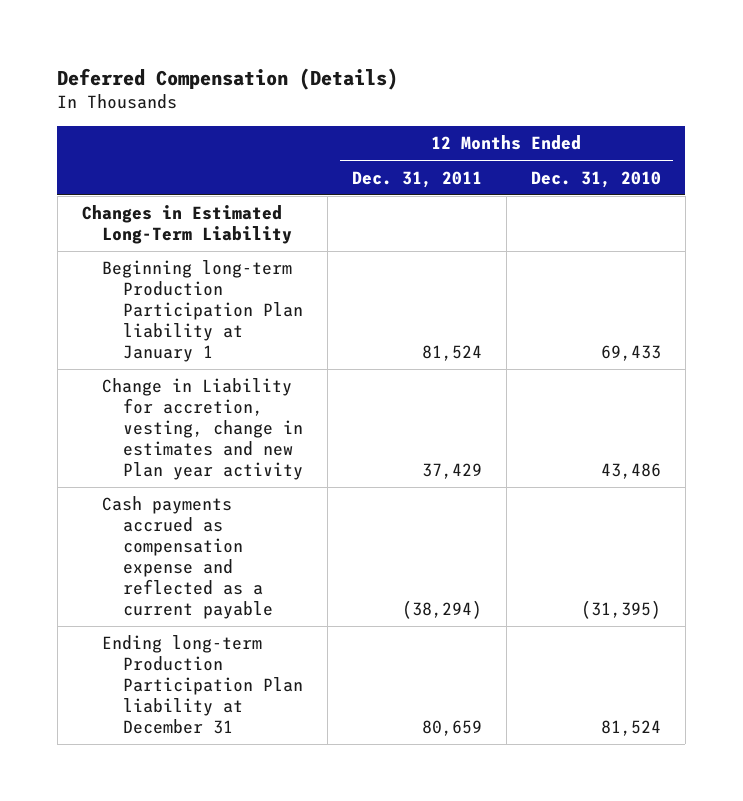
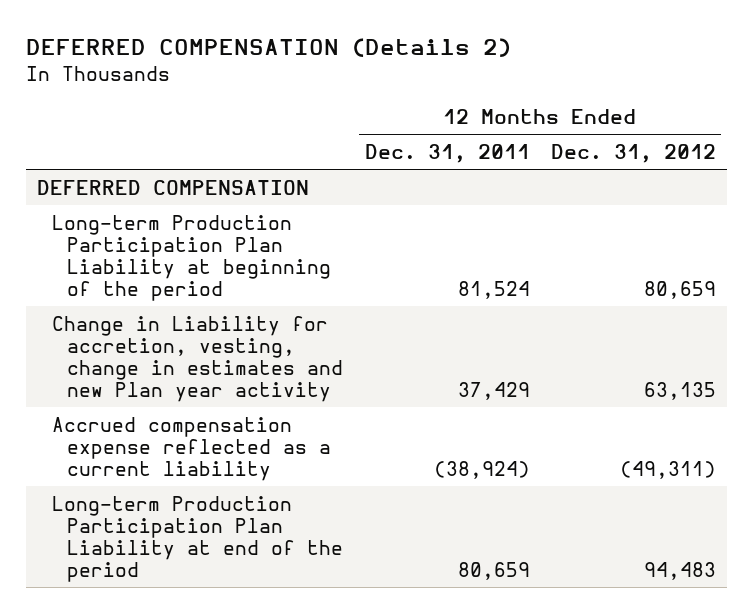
- Deferred Compensation (Details)
+ DEFERRED COMPENSATION (Details 2)
- | 12 Months Ended Dec. 31, 2011 | 12 Months Ended Dec. 31, 2010
+ | 12 Months Ended Dec. 31, 2011 | 12 Months Ended Dec. 31, 2012
- Changes in Estimated Long-Term Liability
- Beginning long-term Production Participation Plan liability at January 1 | 81,524 | 69,433
+ DEFERRED COMPENSATION
+ Long-term Production Participation Plan Liability at beginning of the period | 81,524 | 80,659
- Cash payments accrued as compensation expense and reflected as a current payable | (38,294) | (31,395)
- Ending long-term Production Participation Plan liability at December 31 | 80,659 | 81,524
+ Accrued compensation expense reflected as a current liability | (38,924) | (49,311)
+ Long-term Production Participation Plan Liability at end of the period | 80,659 | 94,483

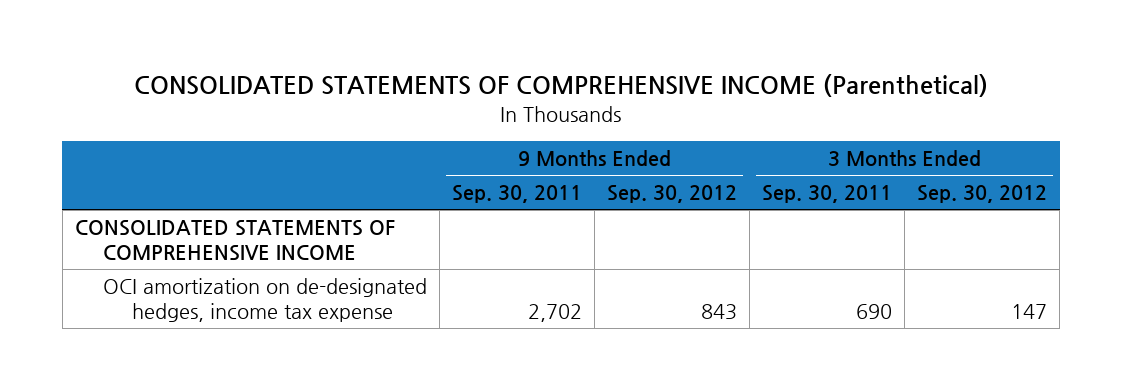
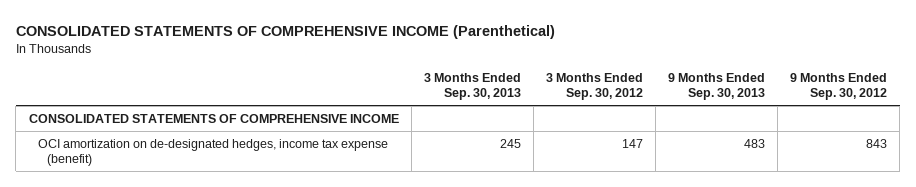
- | 9 Months Ended Sep. 30, 2011 | 9 Months Ended Sep. 30, 2012 | 3 Months Ended Sep. 30, 2011 | 3 Months Ended Sep. 30, 2012
+ | 3 Months Ended Sep. 30, 2013 | 3 Months Ended Sep. 30, 2012 | 9 Months Ended Sep. 30, 2013 | 9 Months Ended Sep. 30, 2012
- OCI amortization on de-designated hedges, income tax expense | 2,702 | 843 | 690 | 147
+ OCI amortization on de-designated hedges, income tax expense (benefit) | 245 | 147 | 483 | 843

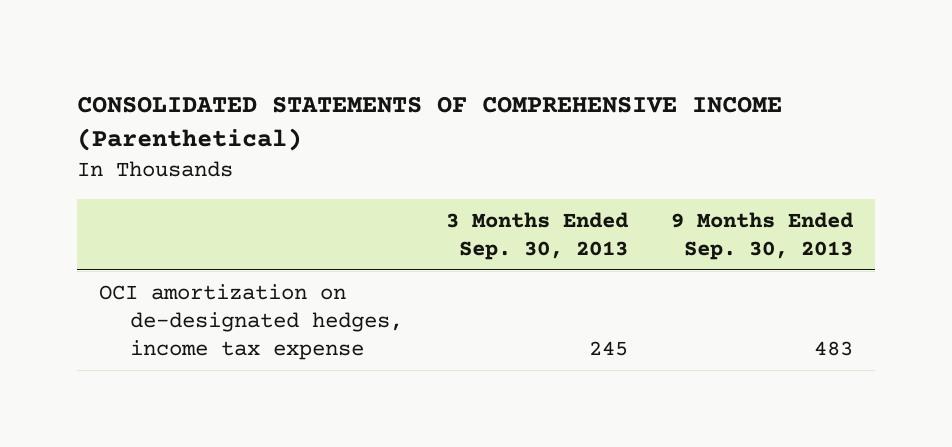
- | 3 Months Ended Sep. 30, 2013 | 3 Months Ended Sep. 30, 2012 | 9 Months Ended Sep. 30, 2013 | 9 Months Ended Sep. 30, 2012
+ | 3 Months Ended Sep. 30, 2013 | 9 Months Ended Sep. 30, 2013
- CONSOLIDATED STATEMENTS OF COMPREHENSIVE INCOME
- OCI amortization on de-designated hedges, income tax expense (benefit) | 245 | 147 | 483 | 843
+ OCI amortization on de-designated hedges, income tax expense | 245 | 483

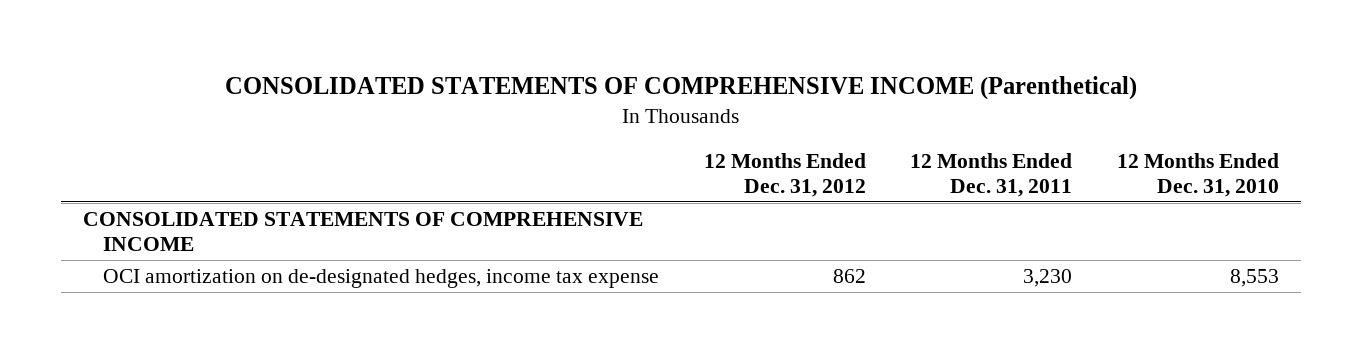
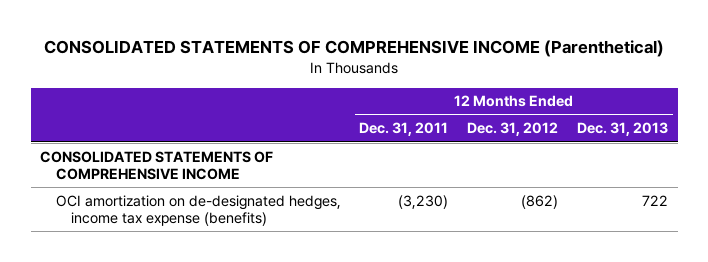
- | 12 Months Ended Dec. 31, 2012 | 12 Months Ended Dec. 31, 2011 | 12 Months Ended Dec. 31, 2010
+ | 12 Months Ended Dec. 31, 2011 | 12 Months Ended Dec. 31, 2012 | 12 Months Ended Dec. 31, 2013
- OCI amortization on de-designated hedges, income tax expense | 862 | 3,230 | 8,553
+ OCI amortization on de-designated hedges, income tax expense (benefits) | (3,230) | (862) | 722

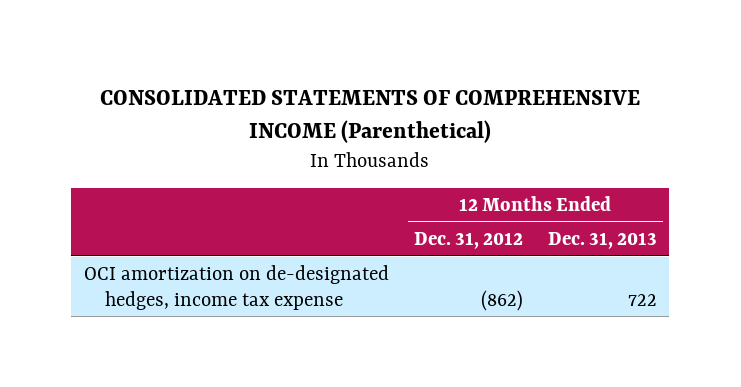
- | 12 Months Ended Dec. 31, 2011 | 12 Months Ended Dec. 31, 2012 | 12 Months Ended Dec. 31, 2013
+ | 12 Months Ended Dec. 31, 2012 | 12 Months Ended Dec. 31, 2013
- CONSOLIDATED STATEMENTS OF COMPREHENSIVE INCOME
- OCI amortization on de-designated hedges, income tax expense (benefits) | (3,230) | (862) | 722
+ OCI amortization on de-designated hedges, income tax expense | (862) | 722

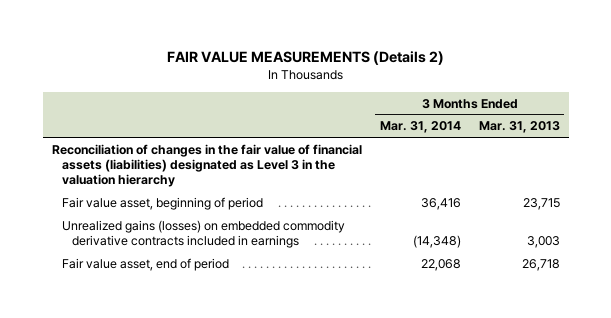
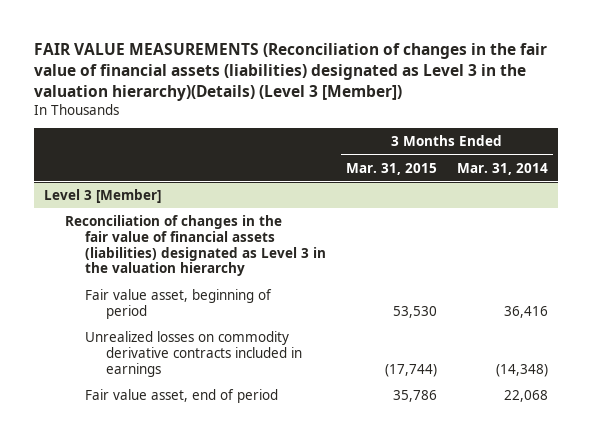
- FAIR VALUE MEASUREMENTS (Details 2)
+ FAIR VALUE MEASUREMENTS (Reconciliation of changes in the fair value of financial assets (liabilities) designated as Level 3 in the valuation hierarchy)(Details) (Level 3 [Member])
- | 3 Months Ended Mar. 31, 2014 | 3 Months Ended Mar. 31, 2013
+ | 3 Months Ended Mar. 31, 2015 | 3 Months Ended Mar. 31, 2014
+ Level 3 [Member]
- Unrealized gains (losses) on embedded commodity derivative contracts included in earnings | (14,348) | 3,003
+ Unrealized losses on commodity derivative contracts included in earnings | (17,744) | (14,348)

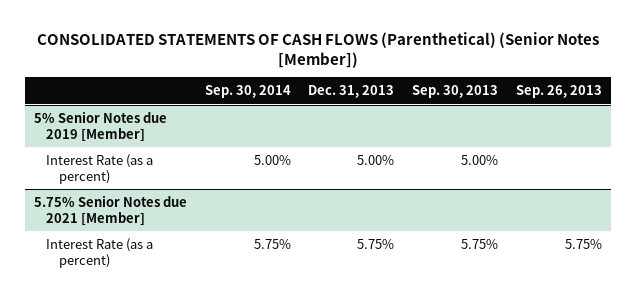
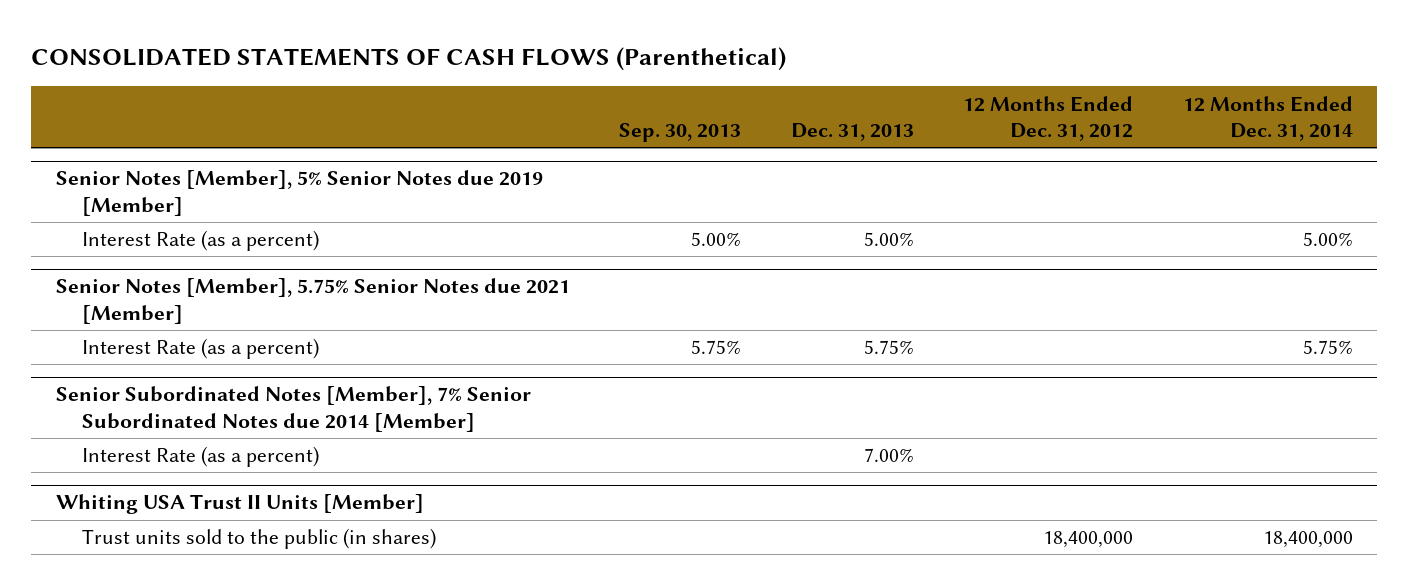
- CONSOLIDATED STATEMENTS OF CASH FLOWS (Parenthetical) (Senior Notes [Member])
+ CONSOLIDATED STATEMENTS OF CASH FLOWS (Parenthetical)
- | Sep. 30, 2014 | Dec. 31, 2013 | Sep. 30, 2013 | Sep. 26, 2013
+ | Sep. 30, 2013 | Dec. 31, 2013 | 12 Months Ended Dec. 31, 2012 | 12 Months Ended Dec. 31, 2014
- 5% Senior Notes due 2019 [Member]
+ Senior Notes [Member], 5% Senior Notes due 2019 [Member]
- 5.75% Senior Notes due 2021 [Member]
+ Senior Notes [Member], 5.75% Senior Notes due 2021 [Member]
+ Senior Subordinated Notes [Member], 7% Senior Subordinated Notes due 2014 [Member]
+ Interest Rate (as a percent) | | 7.00% | |
+ Whiting USA Trust II Units [Member]
+ Trust units sold to the public (in shares) | | | 18,400,000 | 18,400,000

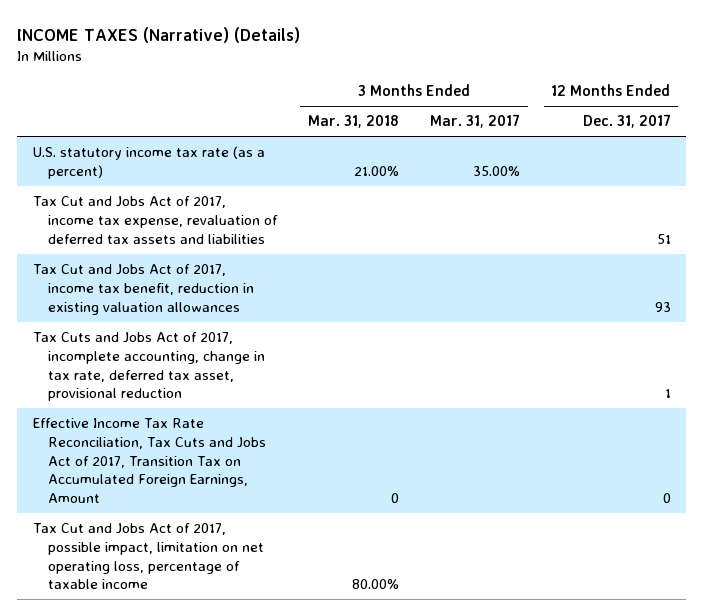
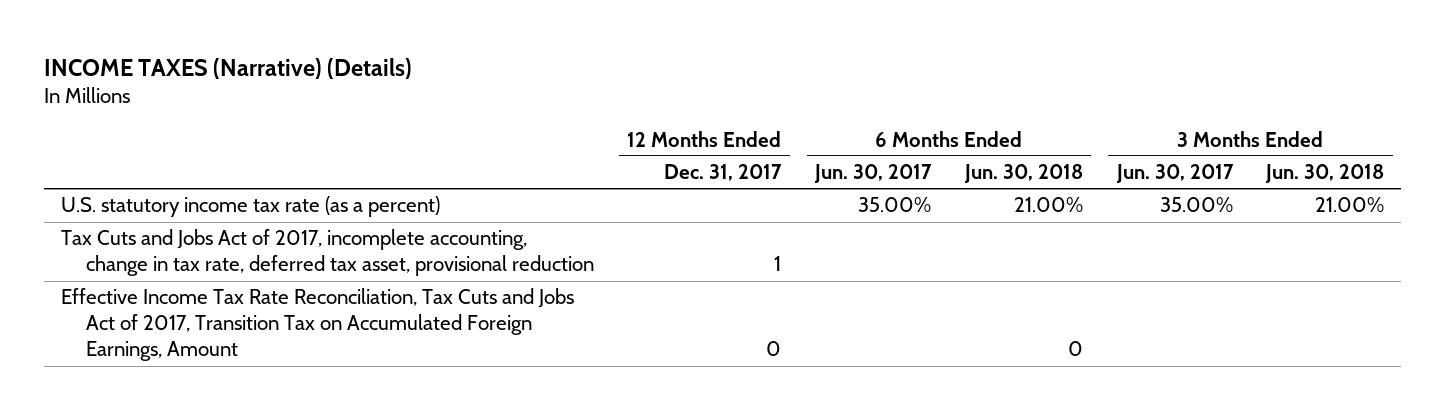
- | 3 Months Ended Mar. 31, 2018 | 3 Months Ended Mar. 31, 2017 | 12 Months Ended Dec. 31, 2017
+ | 12 Months Ended Dec. 31, 2017 | 6 Months Ended Jun. 30, 2017 | 6 Months Ended Jun. 30, 2018 | 3 Months Ended Jun. 30, 2017 | 3 Months Ended Jun. 30, 2018
- Tax Cut and Jobs Act of 2017, income tax expense, revaluation of deferred tax assets and liabilities | | | 51
- Tax Cut and Jobs Act of 2017, income tax benefit, reduction in existing valuation allowances | | | 93
- Tax Cut and Jobs Act of 2017, possible impact, limitation on net operating loss, percentage of taxable income | 80.00% | |

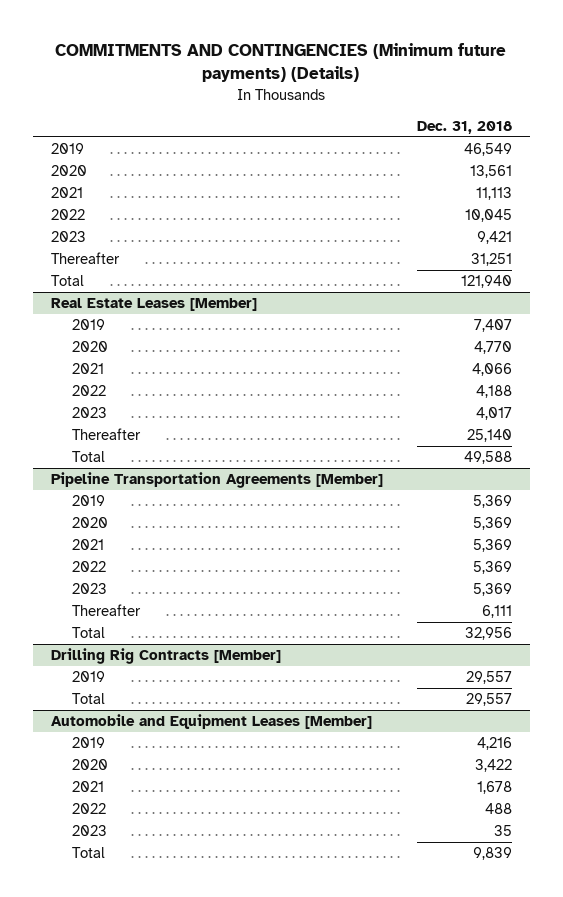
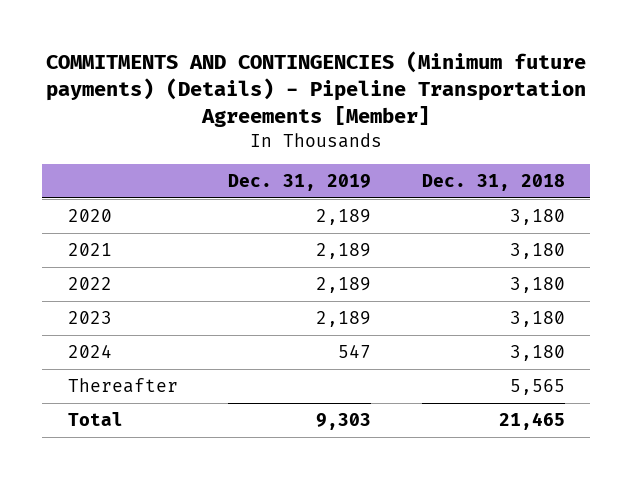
- COMMITMENTS AND CONTINGENCIES (Minimum future payments) (Details)
+ COMMITMENTS AND CONTINGENCIES (Minimum future payments) (Details) - Pipeline Transportation Agreements [Member]
- | Dec. 31, 2018
+ | Dec. 31, 2019 | Dec. 31, 2018
- 2019 | 46,549
- 2020 | 13,561
- 2021 | 11,113
- 2022 | 10,045
- 2023 | 9,421
- Thereafter | 31,251
- Total | 121,940
- Real Estate Leases [Member]
- 2019 | 7,407
- 2020 | 4,770
- 2021 | 4,066
- 2022 | 4,188
- 2023 | 4,017
- Thereafter | 25,140
- Total | 49,588
- Pipeline Transportation Agreements [Member]
- 2019 | 5,369
- 2020 | 5,369
- 2021 | 5,369
- 2022 | 5,369
- 2023 | 5,369
- Thereafter | 6,111
- Total | 32,956
- Drilling Rig Contracts [Member]
- 2019 | 29,557
- Total | 29,557
- Automobile and Equipment Leases [Member]
- 2019 | 4,216
- 2020 | 3,422
- 2021 | 1,678
- 2022 | 488
- 2023 | 35
- Total | 9,839
+ 2020 | 2,189 | 3,180
+ 2021 | 2,189 | 3,180
+ 2022 | 2,189 | 3,180
+ 2023 | 2,189 | 3,180
+ 2024 | 547 | 3,180
+ Thereafter | | 5,565
+ Total | 9,303 | 21,465

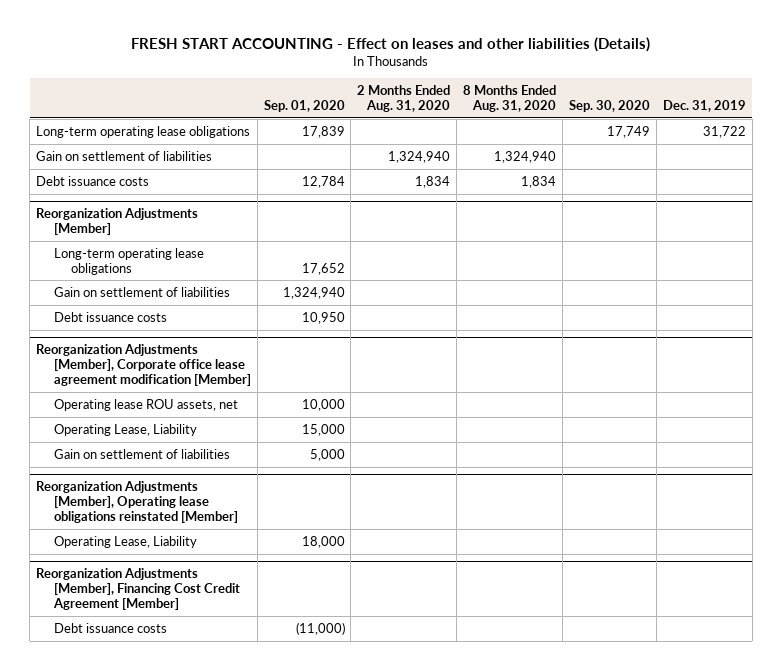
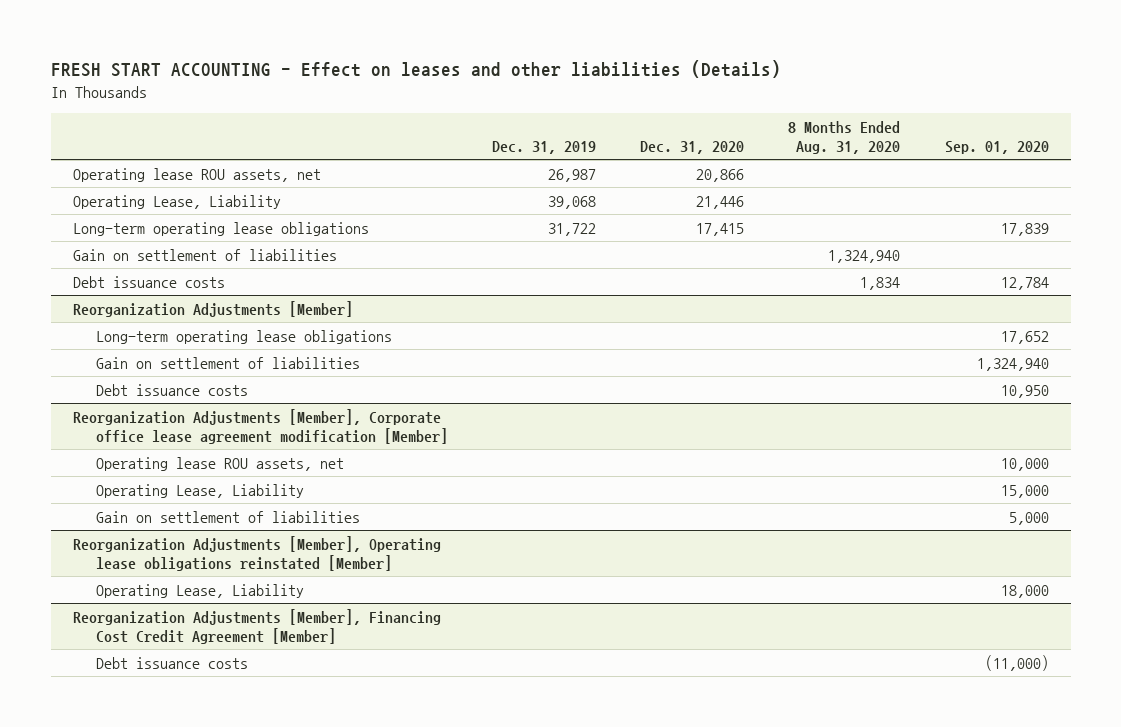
- | Sep. 01, 2020 | 2 Months Ended Aug. 31, 2020 | 8 Months Ended Aug. 31, 2020 | Sep. 30, 2020 | Dec. 31, 2019
+ | Dec. 31, 2019 | Dec. 31, 2020 | 8 Months Ended Aug. 31, 2020 | Sep. 01, 2020
+ Operating lease ROU assets, net | 26,987 | 20,866 | |
+ Operating Lease, Liability | 39,068 | 21,446 | |

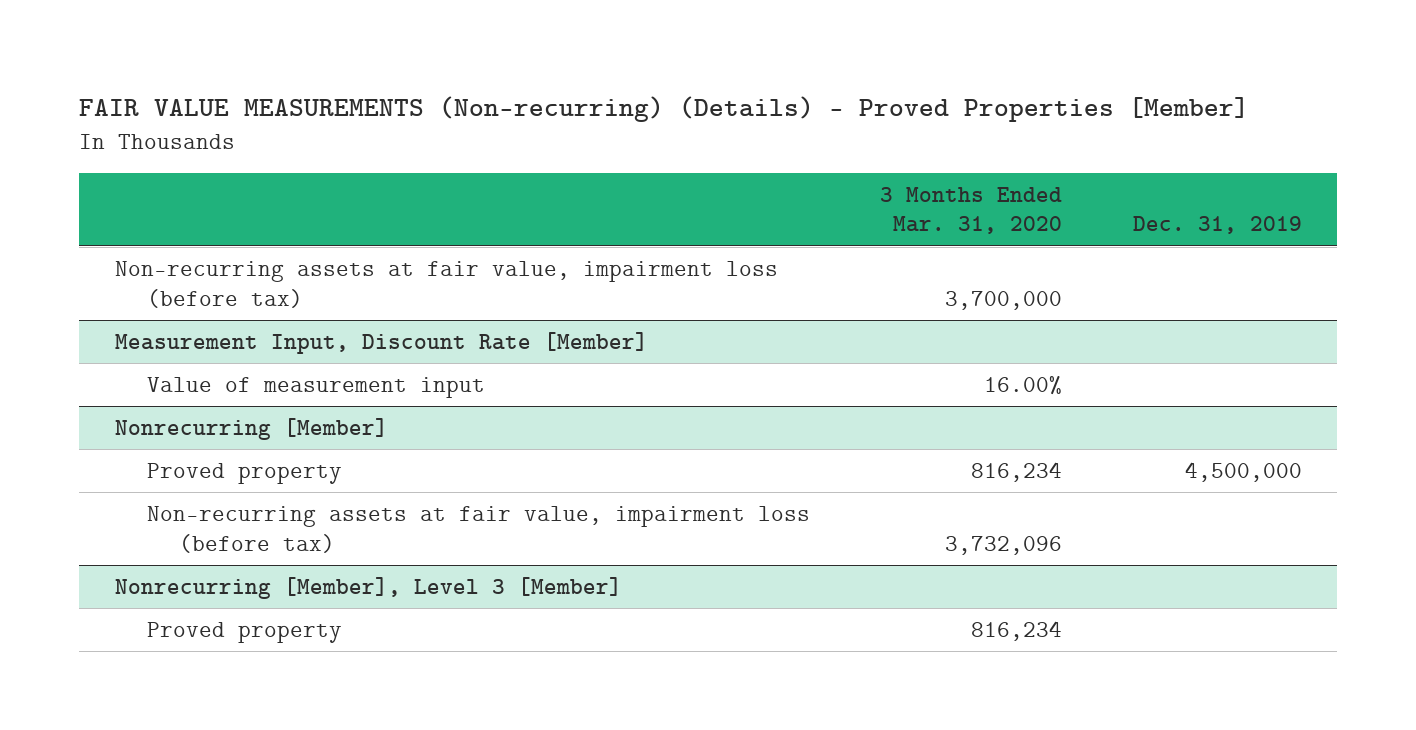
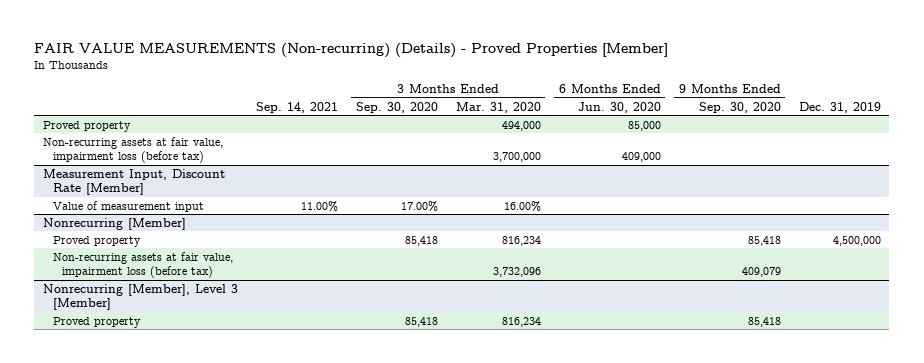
- | 3 Months Ended Mar. 31, 2020 | Dec. 31, 2019
+ | Sep. 14, 2021 | 3 Months Ended Sep. 30, 2020 | 3 Months Ended Mar. 31, 2020 | 6 Months Ended Jun. 30, 2020 | 9 Months Ended Sep. 30, 2020 | Dec. 31, 2019
+ Proved property | | | 494,000 | 85,000 | |

